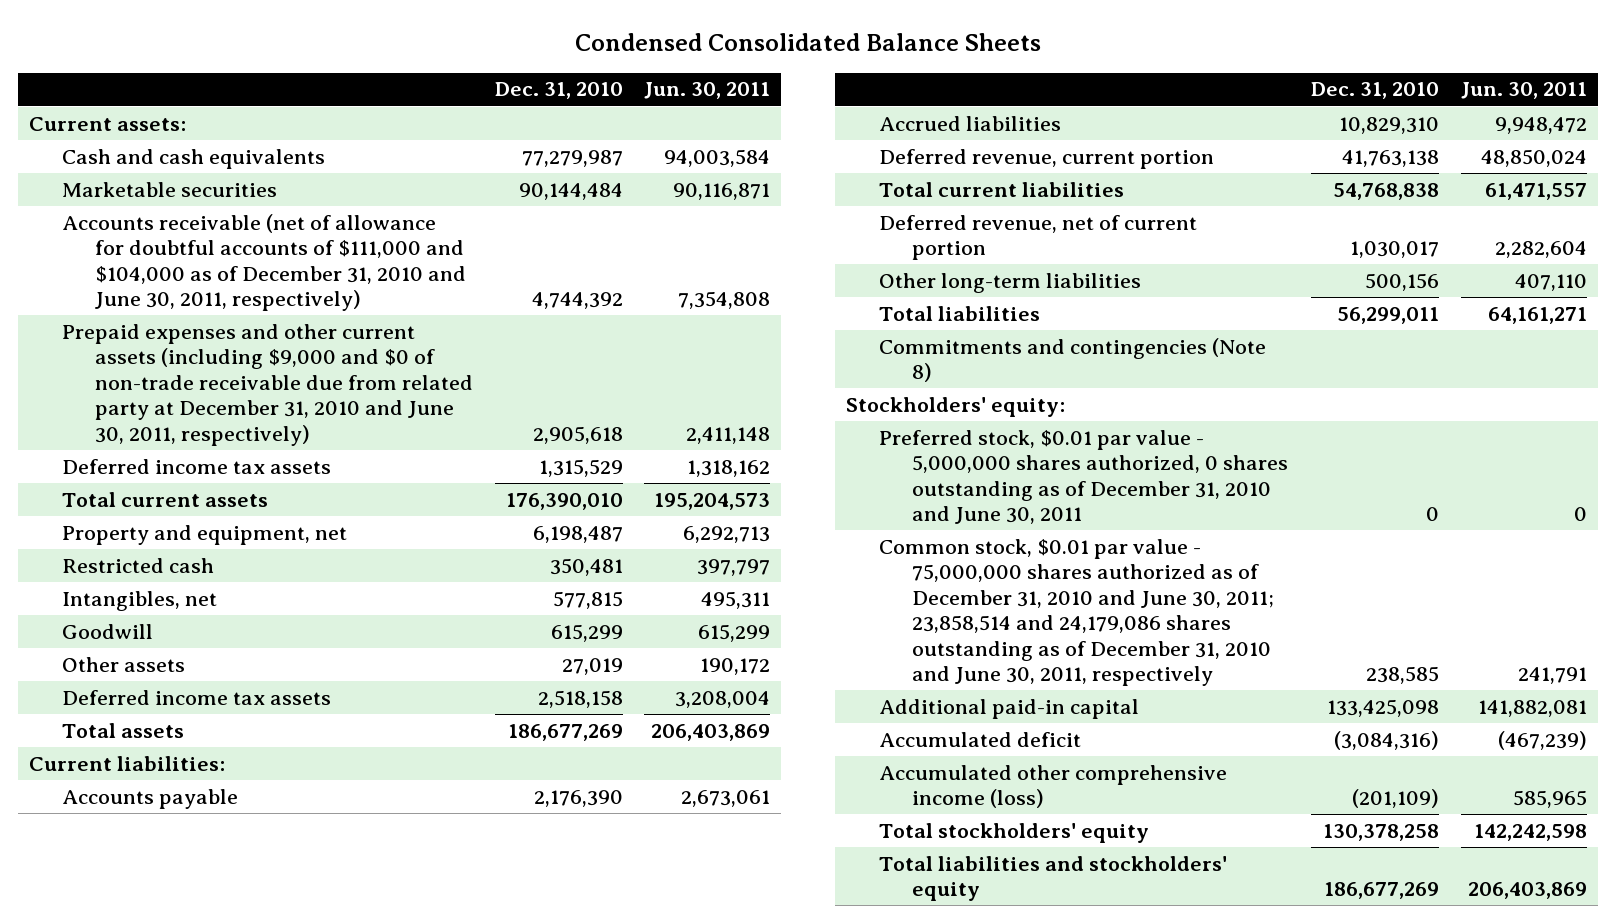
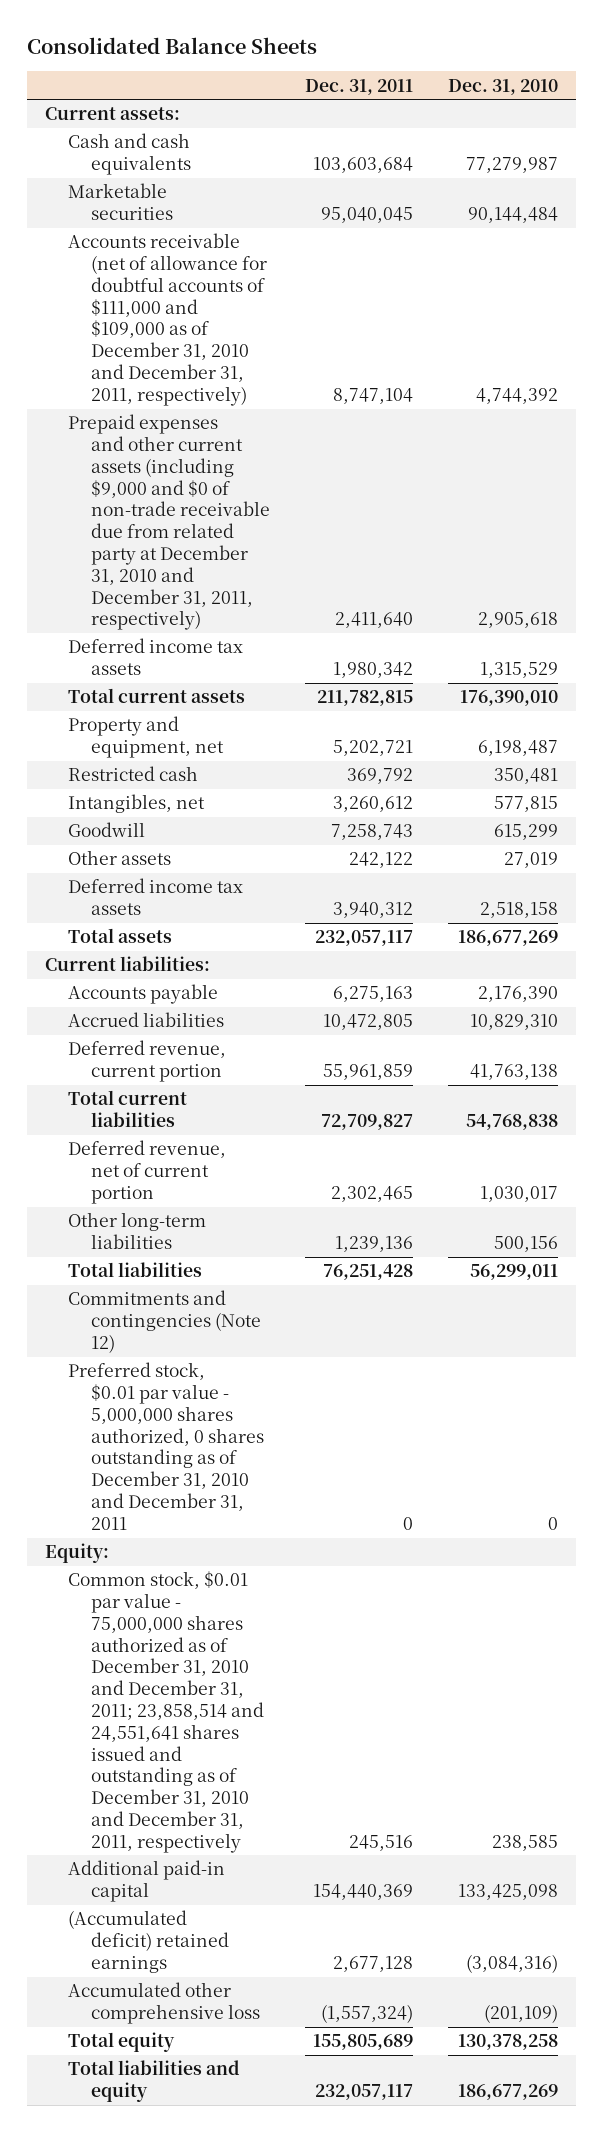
- Condensed Consolidated Balance Sheets
+ Consolidated Balance Sheets
- | Dec. 31, 2010 | Jun. 30, 2011
+ | Dec. 31, 2011 | Dec. 31, 2010
- Accounts receivable (net of allowance for doubtful accounts of $111,000 and $104,000 as of December 31, 2010 and June 30, 2011, respectively) | 4,744,392 | 7,354,808
- Prepaid expenses and other current assets (including $9,000 and $0 of non-trade receivable due from related party at December 31, 2010 and June 30, 2011, respectively) | 2,905,618 | 2,411,148
+ Accounts receivable (net of allowance for doubtful accounts of $111,000 and $109,000 as of December 31, 2010 and December 31, 2011, respectively) | 8,747,104 | 4,744,392
+ Prepaid expenses and other current assets (including $9,000 and $0 of non-trade receivable due from related party at December 31, 2010 and December 31, 2011, respectively) | 2,411,640 | 2,905,618
- Commitments and contingencies (Note 8)
- Stockholders' equity:
- Preferred stock, $0.01 par value - 5,000,000 shares authorized, 0 shares outstanding as of December 31, 2010 and June 30, 2011 | 0 | 0
- Common stock, $0.01 par value - 75,000,000 shares authorized as of December 31, 2010 and June 30, 2011; 23,858,514 and 24,179,086 shares outstanding as of December 31, 2010 and June 30, 2011, respectively | 238,585 | 241,791
+ Commitments and contingencies (Note 12)
+ Preferred stock, $0.01 par value - 5,000,000 shares authorized, 0 shares outstanding as of December 31, 2010 and December 31, 2011 | 0 | 0
+ Equity:
+ Common stock, $0.01 par value - 75,000,000 shares authorized as of December 31, 2010 and December 31, 2011; 23,858,514 and 24,551,641 shares issued and outstanding as of December 31, 2010 and December 31, 2011, respectively | 245,516 | 238,585
- Accumulated deficit | (3,084,316) | (467,239)
- Accumulated other comprehensive income (loss) | (201,109) | 585,965
- Total stockholders' equity | 130,378,258 | 142,242,598
- Total liabilities and stockholders' equity | 186,677,269 | 206,403,869
+ (Accumulated deficit) retained earnings | 2,677,128 | (3,084,316)
+ Accumulated other comprehensive loss | (1,557,324) | (201,109)
+ Total equity | 155,805,689 | 130,378,258
+ Total liabilities and equity | 232,057,117 | 186,677,269

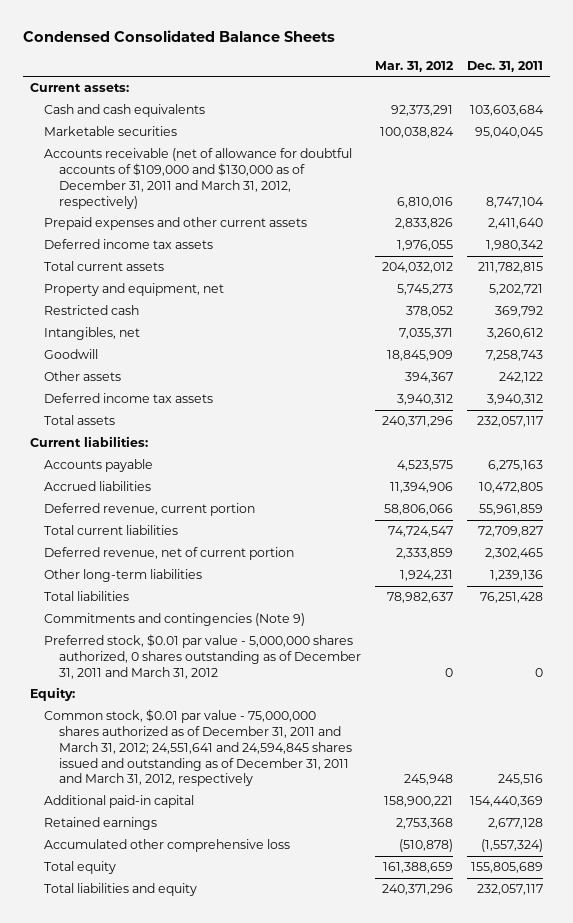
- Consolidated Balance Sheets
+ Condensed Consolidated Balance Sheets
- | Dec. 31, 2011 | Dec. 31, 2010
+ | Mar. 31, 2012 | Dec. 31, 2011
- Accounts receivable (net of allowance for doubtful accounts of $111,000 and $109,000 as of December 31, 2010 and December 31, 2011, respectively) | 8,747,104 | 4,744,392
- Prepaid expenses and other current assets (including $9,000 and $0 of non-trade receivable due from related party at December 31, 2010 and December 31, 2011, respectively) | 2,411,640 | 2,905,618
+ Accounts receivable (net of allowance for doubtful accounts of $109,000 and $130,000 as of December 31, 2011 and March 31, 2012, respectively) | 6,810,016 | 8,747,104
+ Prepaid expenses and other current assets | 2,833,826 | 2,411,640
- Commitments and contingencies (Note 12)
- Preferred stock, $0.01 par value - 5,000,000 shares authorized, 0 shares outstanding as of December 31, 2010 and December 31, 2011 | 0 | 0
+ Commitments and contingencies (Note 9)
+ Preferred stock, $0.01 par value - 5,000,000 shares authorized, 0 shares outstanding as of December 31, 2011 and March 31, 2012 | 0 | 0
- Common stock, $0.01 par value - 75,000,000 shares authorized as of December 31, 2010 and December 31, 2011; 23,858,514 and 24,551,641 shares issued and outstanding as of December 31, 2010 and December 31, 2011, respectively | 245,516 | 238,585
+ Common stock, $0.01 par value - 75,000,000 shares authorized as of December 31, 2011 and March 31, 2012; 24,551,641 and 24,594,845 shares issued and outstanding as of December 31, 2011 and March 31, 2012, respectively | 245,948 | 245,516
- (Accumulated deficit) retained earnings | 2,677,128 | (3,084,316)
+ Retained earnings | 2,753,368 | 2,677,128

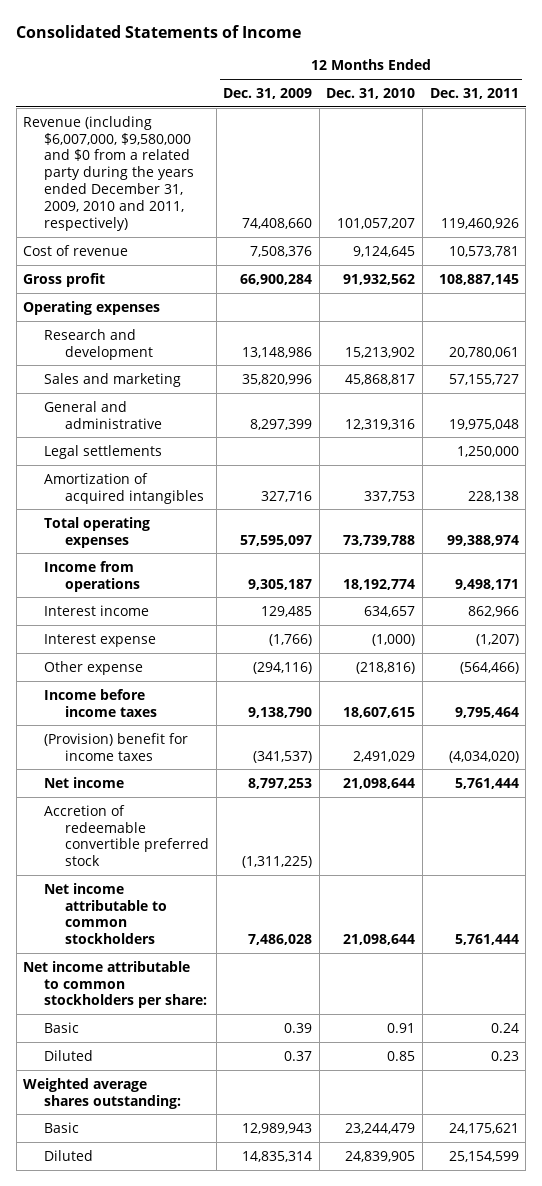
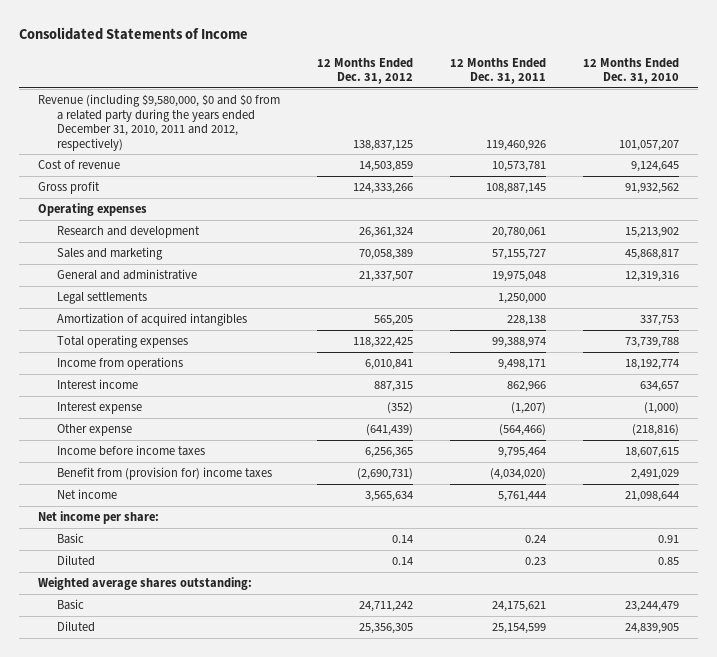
- | 12 Months Ended Dec. 31, 2009 | 12 Months Ended Dec. 31, 2010 | 12 Months Ended Dec. 31, 2011
+ | 12 Months Ended Dec. 31, 2012 | 12 Months Ended Dec. 31, 2011 | 12 Months Ended Dec. 31, 2010
- Revenue (including $6,007,000, $9,580,000 and $0 from a related party during the years ended December 31, 2009, 2010 and 2011, respectively) | 74,408,660 | 101,057,207 | 119,460,926
+ Revenue (including $9,580,000, $0 and $0 from a related party during the years ended December 31, 2010, 2011 and 2012, respectively) | 138,837,125 | 119,460,926 | 101,057,207
- (Provision) benefit for income taxes | (341,537) | 2,491,029 | (4,034,020)
+ Benefit from (provision for) income taxes | (2,690,731) | (4,034,020) | 2,491,029
- Accretion of redeemable convertible preferred stock | (1,311,225) | |
- Net income attributable to common stockholders | 7,486,028 | 21,098,644 | 5,761,444
- Net income attributable to common stockholders per share:
+ Net income per share:

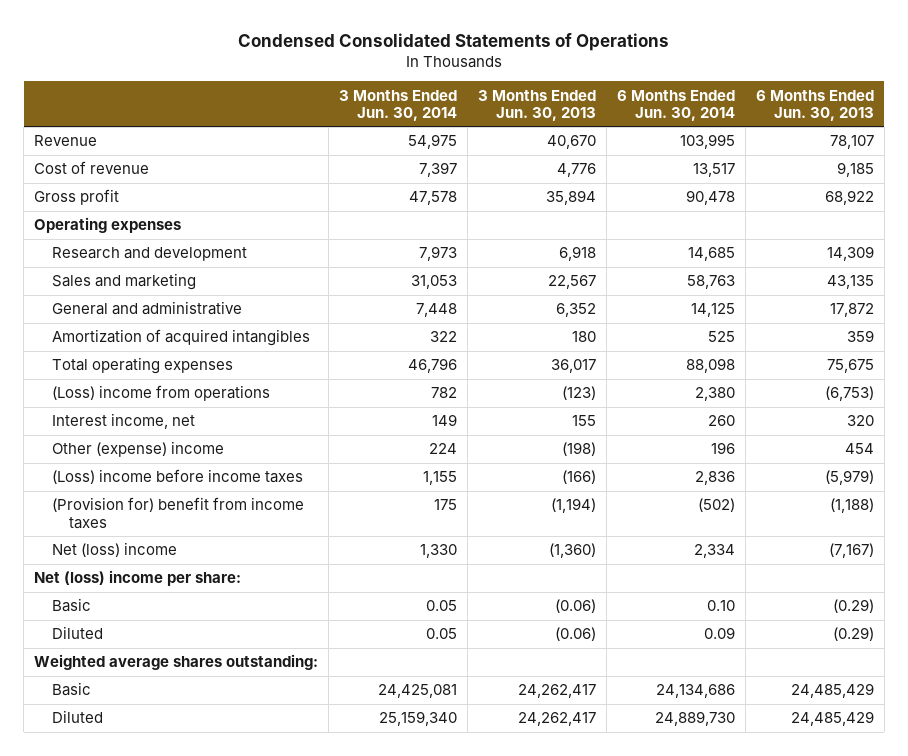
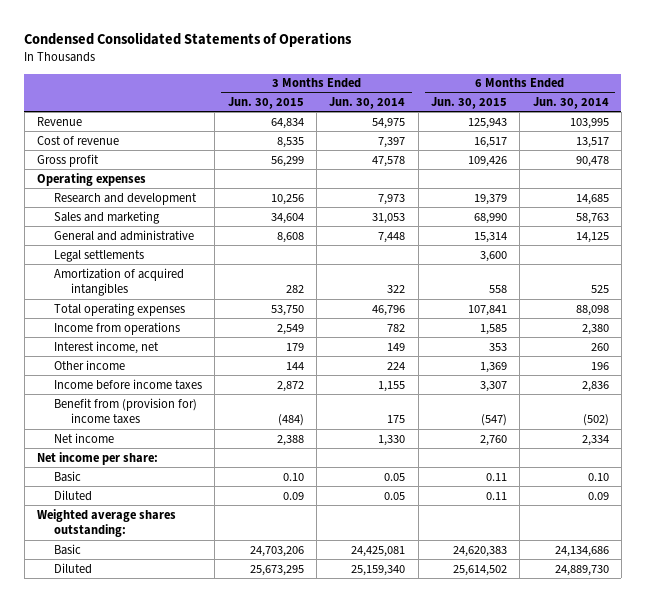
- | 3 Months Ended Jun. 30, 2014 | 3 Months Ended Jun. 30, 2013 | 6 Months Ended Jun. 30, 2014 | 6 Months Ended Jun. 30, 2013
+ | 3 Months Ended Jun. 30, 2015 | 3 Months Ended Jun. 30, 2014 | 6 Months Ended Jun. 30, 2015 | 6 Months Ended Jun. 30, 2014
+ Legal settlements | | | 3,600 |
- (Loss) income from operations | 782 | (123) | 2,380 | (6,753)
+ Income from operations | 2,549 | 782 | 1,585 | 2,380
- Other (expense) income | 224 | (198) | 196 | 454
- (Loss) income before income taxes | 1,155 | (166) | 2,836 | (5,979)
- (Provision for) benefit from income taxes | 175 | (1,194) | (502) | (1,188)
- Net (loss) income | 1,330 | (1,360) | 2,334 | (7,167)
- Net (loss) income per share:
+ Other income | 144 | 224 | 1,369 | 196
+ Income before income taxes | 2,872 | 1,155 | 3,307 | 2,836
+ Benefit from (provision for) income taxes | (484) | 175 | (547) | (502)
+ Net income | 2,388 | 1,330 | 2,760 | 2,334
+ Net income per share:

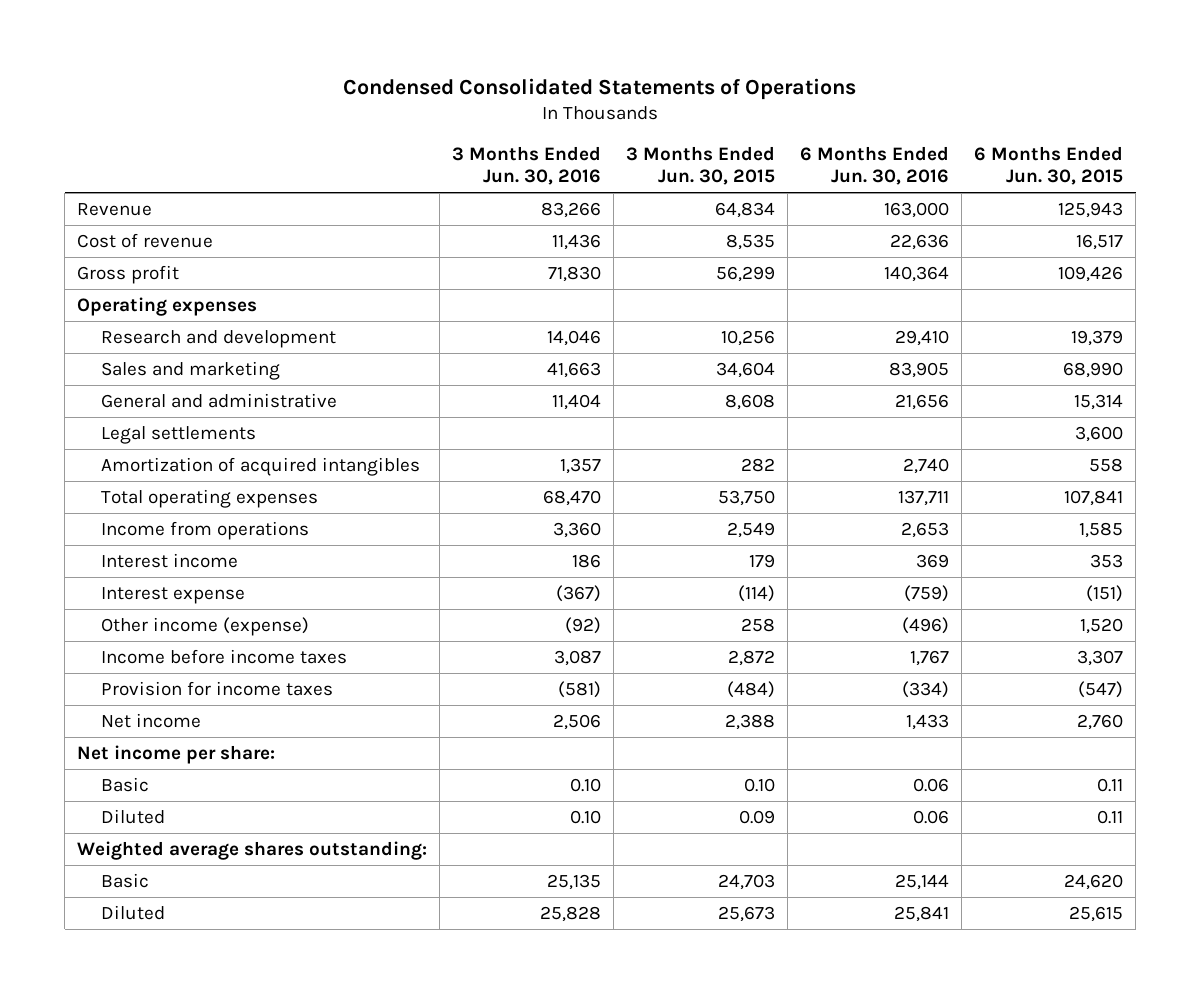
- | 3 Months Ended Jun. 30, 2015 | 3 Months Ended Jun. 30, 2014 | 6 Months Ended Jun. 30, 2015 | 6 Months Ended Jun. 30, 2014
+ | 3 Months Ended Jun. 30, 2016 | 3 Months Ended Jun. 30, 2015 | 6 Months Ended Jun. 30, 2016 | 6 Months Ended Jun. 30, 2015
- Interest income, net | 179 | 149 | 353 | 260
- Other income | 144 | 224 | 1,369 | 196
+ Interest income | 186 | 179 | 369 | 353
+ Interest expense | (367) | (114) | (759) | (151)
+ Other income (expense) | (92) | 258 | (496) | 1,520
- Benefit from (provision for) income taxes | (484) | 175 | (547) | (502)
+ Provision for income taxes | (581) | (484) | (334) | (547)
- Basic | 24,703,206 | 24,425,081 | 24,620,383 | 24,134,686
- Diluted | 25,673,295 | 25,159,340 | 25,614,502 | 24,889,730
+ Basic | 25,135 | 24,703 | 25,144 | 24,620
+ Diluted | 25,828 | 25,673 | 25,841 | 25,615

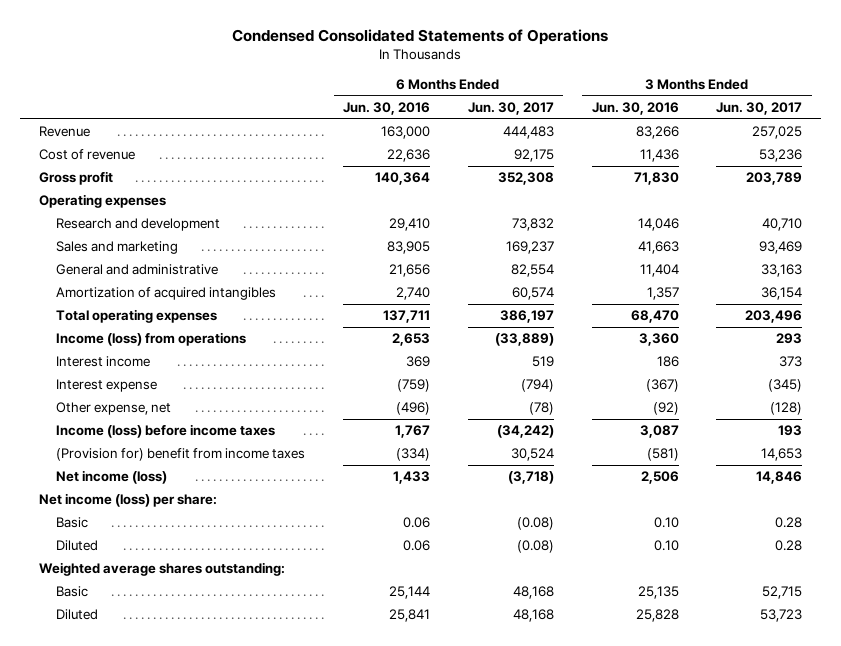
- | 3 Months Ended Jun. 30, 2016 | 3 Months Ended Jun. 30, 2015 | 6 Months Ended Jun. 30, 2016 | 6 Months Ended Jun. 30, 2015
+ | 6 Months Ended Jun. 30, 2016 | 6 Months Ended Jun. 30, 2017 | 3 Months Ended Jun. 30, 2016 | 3 Months Ended Jun. 30, 2017
- Legal settlements | | | | 3,600
- Income from operations | 3,360 | 2,549 | 2,653 | 1,585
+ Income (loss) from operations | 2,653 | (33,889) | 3,360 | 293
- Other income (expense) | (92) | 258 | (496) | 1,520
- Income before income taxes | 3,087 | 2,872 | 1,767 | 3,307
- Provision for income taxes | (581) | (484) | (334) | (547)
- Net income | 2,506 | 2,388 | 1,433 | 2,760
- Net income per share:
+ Other expense, net | (496) | (78) | (92) | (128)
+ Income (loss) before income taxes | 1,767 | (34,242) | 3,087 | 193
+ (Provision for) benefit from income taxes | (334) | 30,524 | (581) | 14,653
+ Net income (loss) | 1,433 | (3,718) | 2,506 | 14,846
+ Net income (loss) per share:

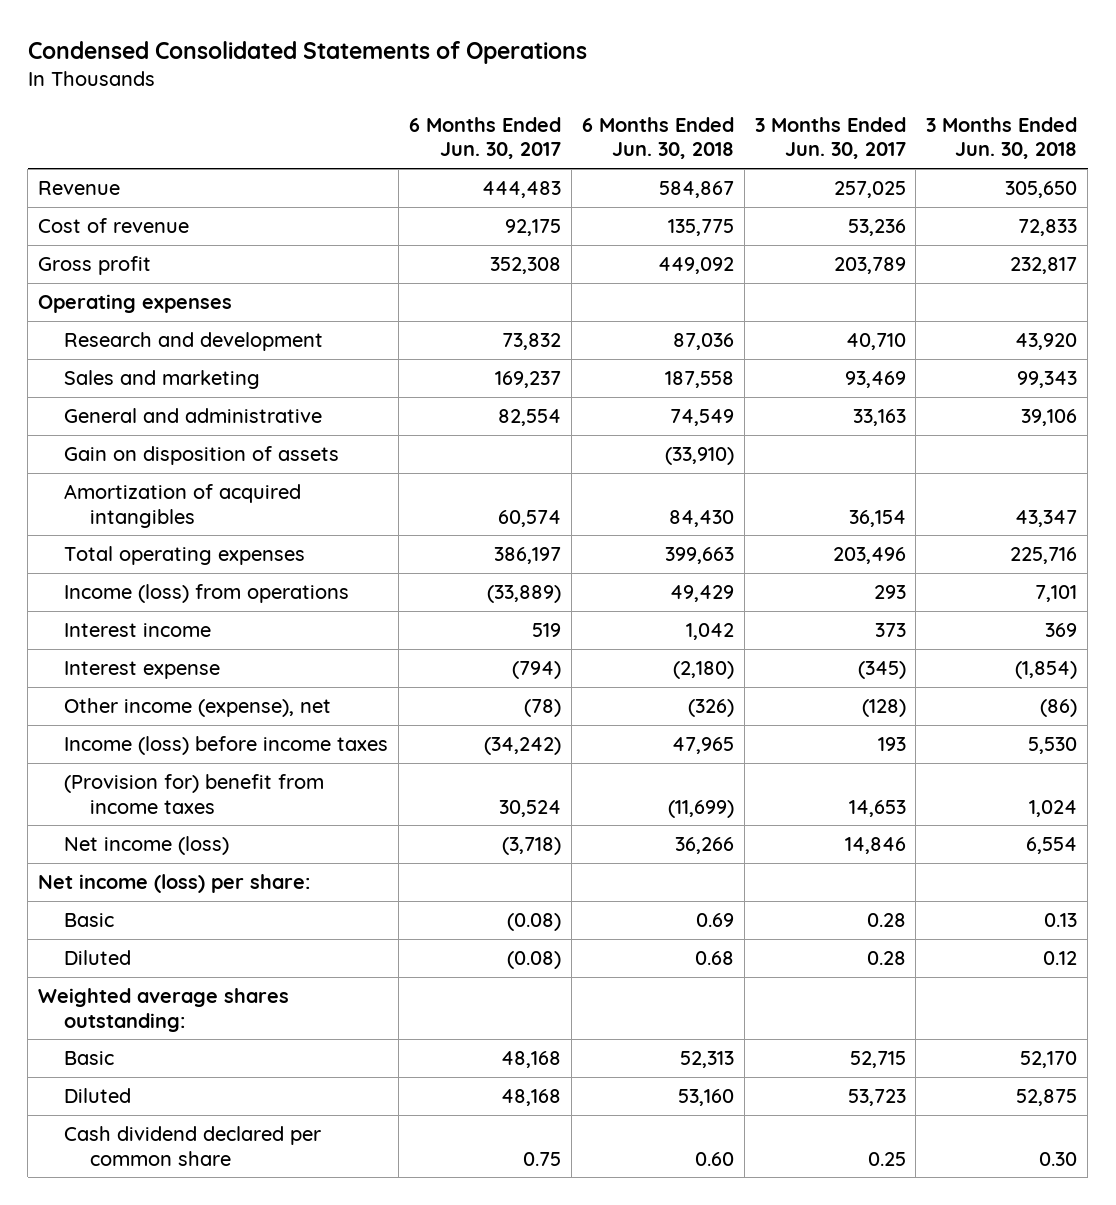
- | 6 Months Ended Jun. 30, 2016 | 6 Months Ended Jun. 30, 2017 | 3 Months Ended Jun. 30, 2016 | 3 Months Ended Jun. 30, 2017
+ | 6 Months Ended Jun. 30, 2017 | 6 Months Ended Jun. 30, 2018 | 3 Months Ended Jun. 30, 2017 | 3 Months Ended Jun. 30, 2018
+ Gain on disposition of assets | | (33,910) | |
- Other expense, net | (496) | (78) | (92) | (128)
+ Other income (expense), net | (78) | (326) | (128) | (86)
+ Cash dividend declared per common share | 0.75 | 0.60 | 0.25 | 0.30

